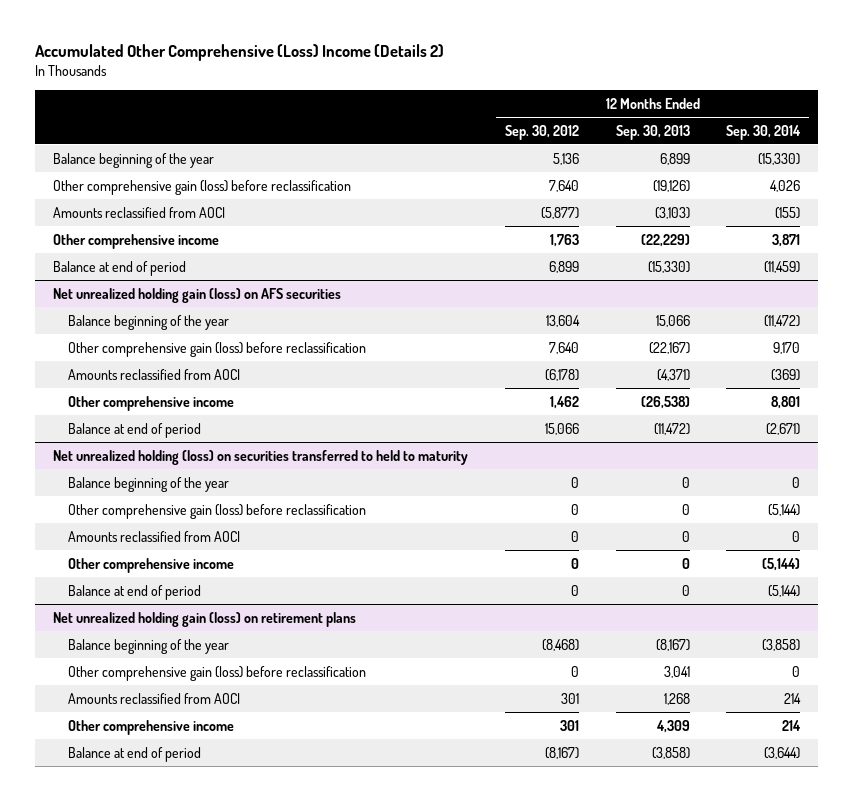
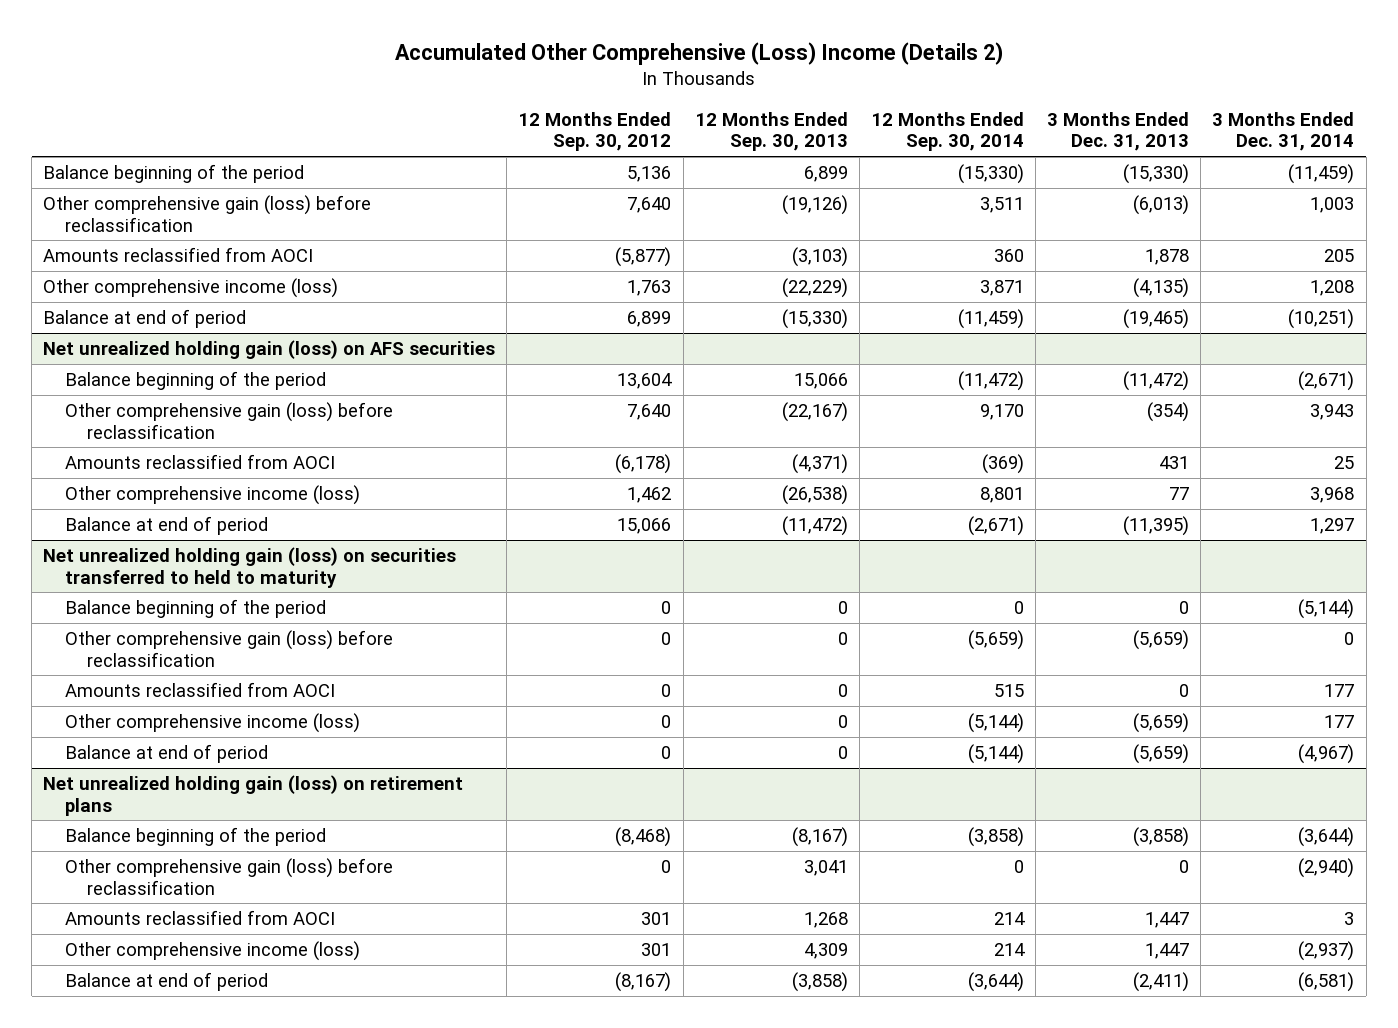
- | 12 Months Ended Sep. 30, 2012 | 12 Months Ended Sep. 30, 2013 | 12 Months Ended Sep. 30, 2014
+ | 12 Months Ended Sep. 30, 2012 | 12 Months Ended Sep. 30, 2013 | 12 Months Ended Sep. 30, 2014 | 3 Months Ended Dec. 31, 2013 | 3 Months Ended Dec. 31, 2014
- Balance beginning of the year | 5,136 | 6,899 | (15,330)
- Other comprehensive gain (loss) before reclassification | 7,640 | (19,126) | 4,026
- Amounts reclassified from AOCI | (5,877) | (3,103) | (155)
- Other comprehensive income | 1,763 | (22,229) | 3,871
+ Balance beginning of the period | 5,136 | 6,899 | (15,330) | (15,330) | (11,459)
+ Other comprehensive gain (loss) before reclassification | 7,640 | (19,126) | 3,511 | (6,013) | 1,003
+ Amounts reclassified from AOCI | (5,877) | (3,103) | 360 | 1,878 | 205
+ Other comprehensive income (loss) | 1,763 | (22,229) | 3,871 | (4,135) | 1,208
@ Net unrealized holding gain (loss) on AFS securities
- Balance beginning of the year | 13,604 | 15,066 | (11,472)
+ Balance beginning of the period | 13,604 | 15,066 | (11,472) | (11,472) | (2,671)
- Other comprehensive income | 1,462 | (26,538) | 8,801
+ Other comprehensive income (loss) | 1,462 | (26,538) | 8,801 | 77 | 3,968
- Net unrealized holding (loss) on securities transferred to held to maturity
- Balance beginning of the year | 0 | 0 | 0
- Other comprehensive gain (loss) before reclassification | 0 | 0 | (5,144)
- Amounts reclassified from AOCI | 0 | 0 | 0
- Other comprehensive income | 0 | 0 | (5,144)
+ Net unrealized holding gain (loss) on securities transferred to held to maturity
+ Balance beginning of the period | 0 | 0 | 0 | 0 | (5,144)
+ Other comprehensive gain (loss) before reclassification | 0 | 0 | (5,659) | (5,659) | 0
+ Amounts reclassified from AOCI | 0 | 0 | 515 | 0 | 177
+ Other comprehensive income (loss) | 0 | 0 | (5,144) | (5,659) | 177
@ Net unrealized holding gain (loss) on retirement plans
- Balance beginning of the year | (8,468) | (8,167) | (3,858)
+ Balance beginning of the period | (8,468) | (8,167) | (3,858) | (3,858) | (3,644)
- Other comprehensive income | 301 | 4,309 | 214
+ Other comprehensive income (loss) | 301 | 4,309 | 214 | 1,447 | (2,937)

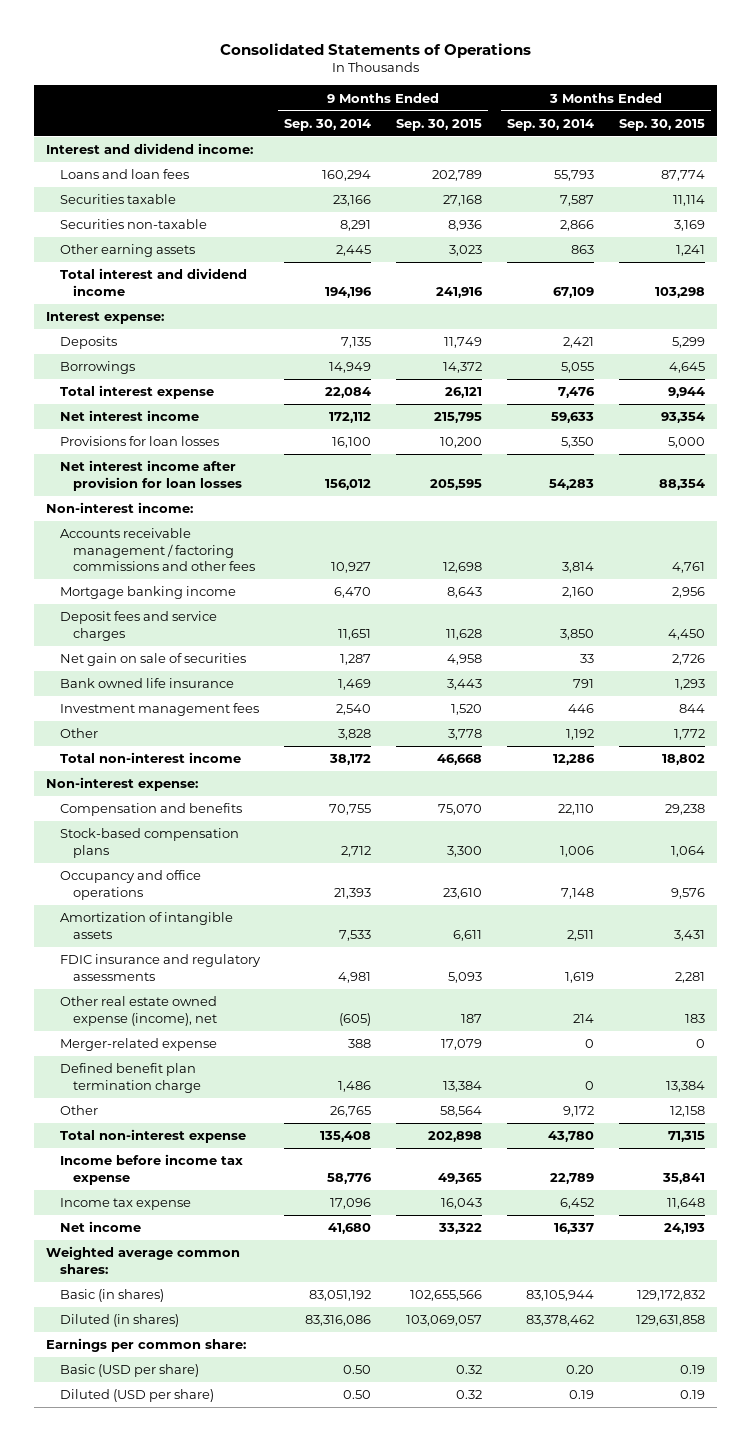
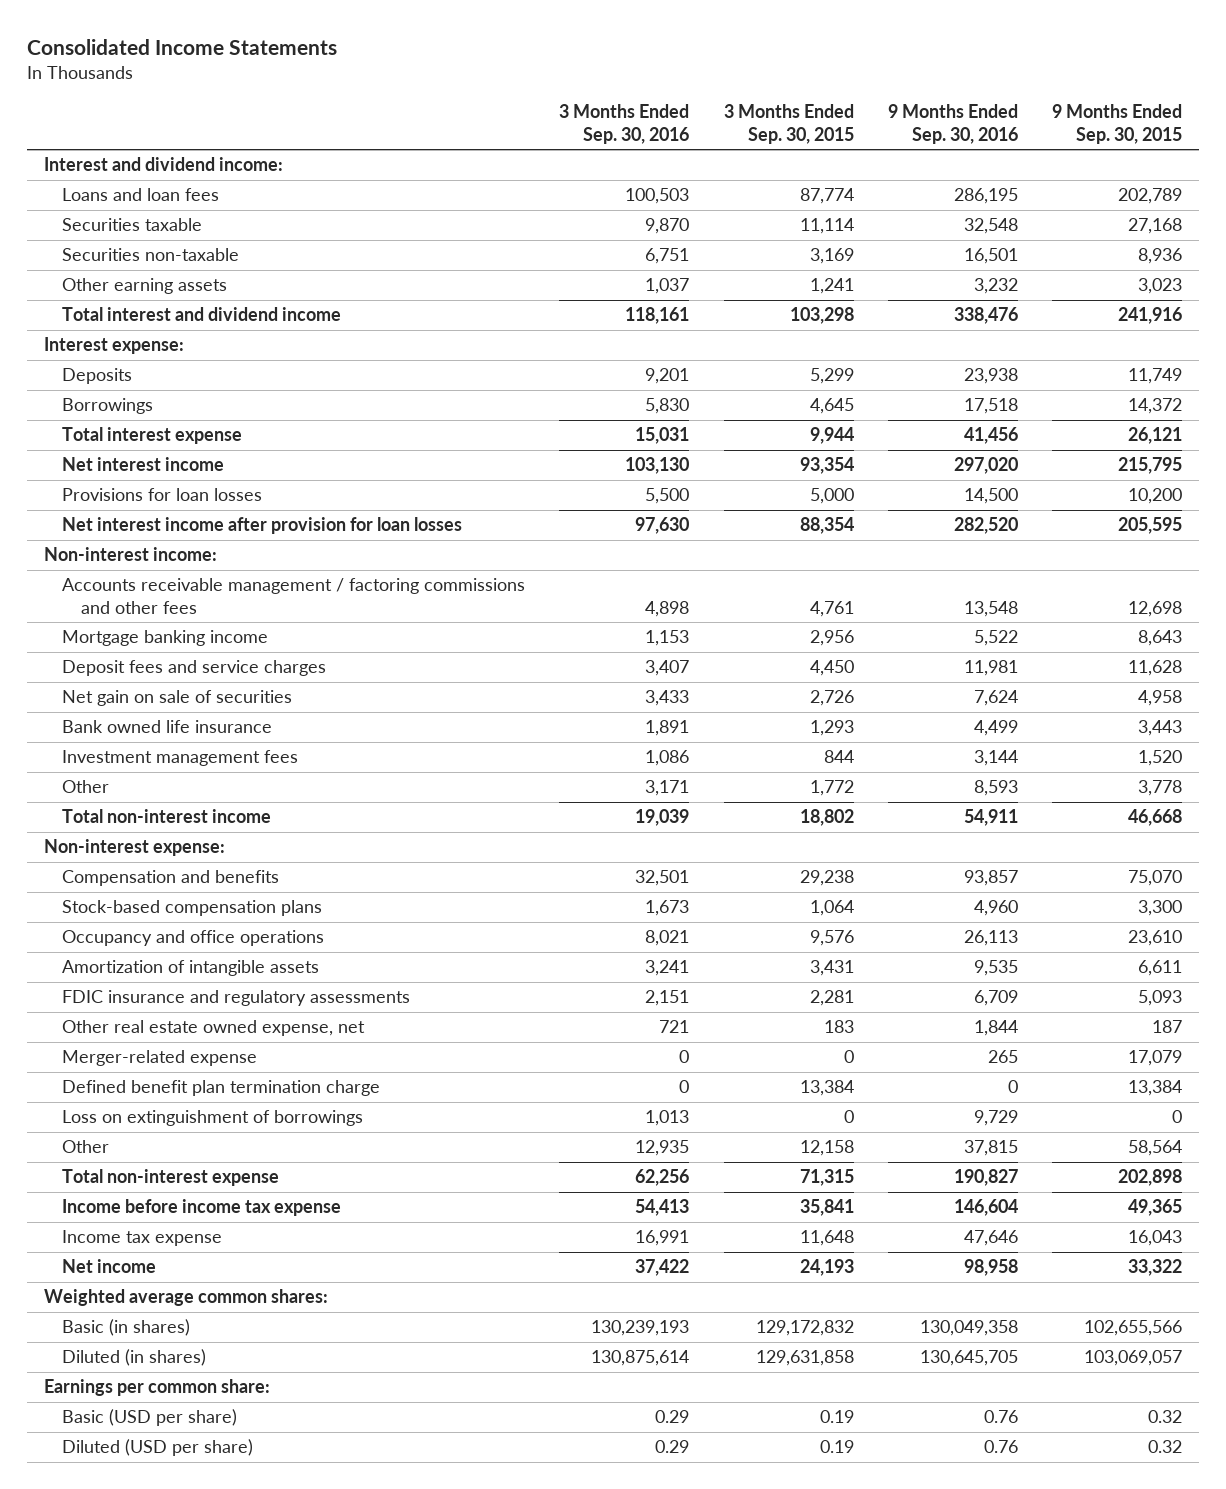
- Consolidated Statements of Operations
+ Consolidated Income Statements
- | 9 Months Ended Sep. 30, 2014 | 9 Months Ended Sep. 30, 2015 | 3 Months Ended Sep. 30, 2014 | 3 Months Ended Sep. 30, 2015
+ | 3 Months Ended Sep. 30, 2016 | 3 Months Ended Sep. 30, 2015 | 9 Months Ended Sep. 30, 2016 | 9 Months Ended Sep. 30, 2015
- Other real estate owned expense (income), net | (605) | 187 | 214 | 183
+ Other real estate owned expense, net | 721 | 183 | 1,844 | 187
+ Loss on extinguishment of borrowings | 1,013 | 0 | 9,729 | 0

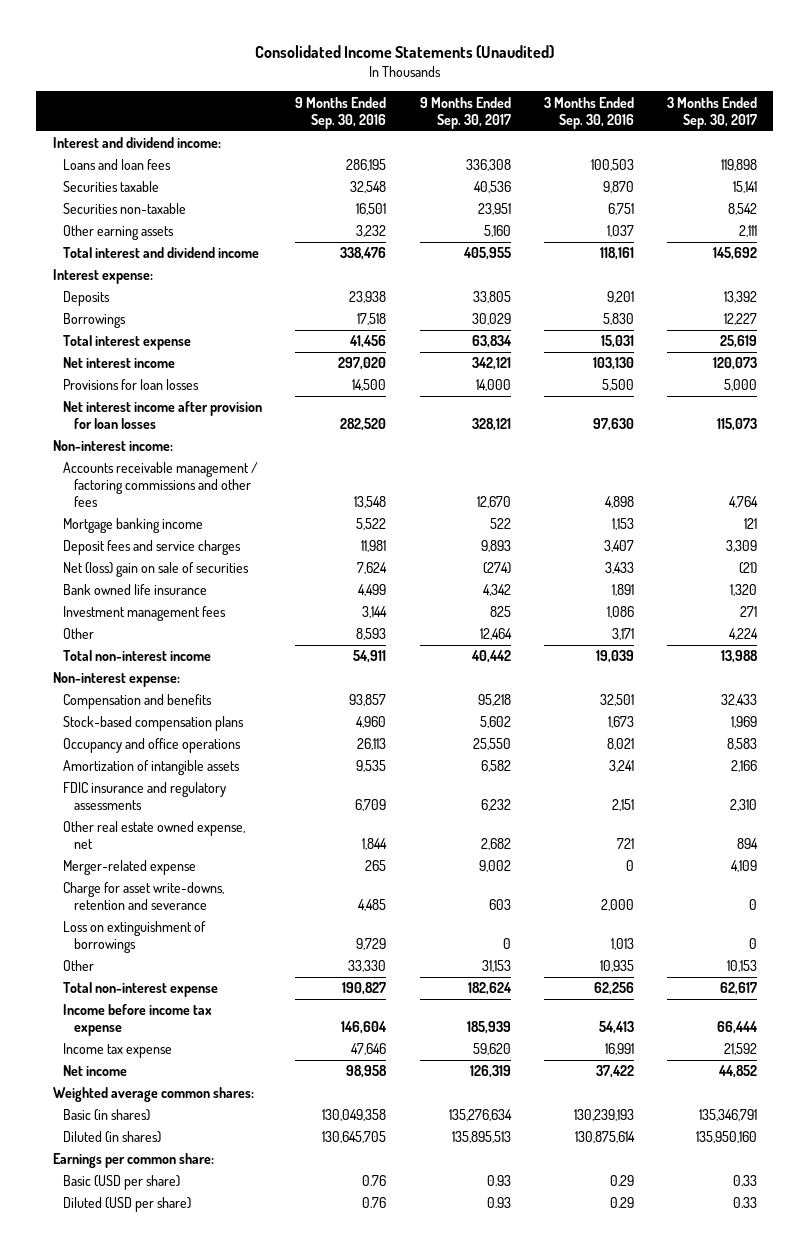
- Consolidated Income Statements
+ Consolidated Income Statements (Unaudited)
- | 3 Months Ended Sep. 30, 2016 | 3 Months Ended Sep. 30, 2015 | 9 Months Ended Sep. 30, 2016 | 9 Months Ended Sep. 30, 2015
+ | 9 Months Ended Sep. 30, 2016 | 9 Months Ended Sep. 30, 2017 | 3 Months Ended Sep. 30, 2016 | 3 Months Ended Sep. 30, 2017
- Net gain on sale of securities | 3,433 | 2,726 | 7,624 | 4,958
+ Net (loss) gain on sale of securities | 7,624 | (274) | 3,433 | (21)
- Defined benefit plan termination charge | 0 | 13,384 | 0 | 13,384
+ Charge for asset write-downs, retention and severance | 4,485 | 603 | 2,000 | 0
- Other | 12,935 | 12,158 | 37,815 | 58,564
+ Other | 33,330 | 31,153 | 10,935 | 10,153

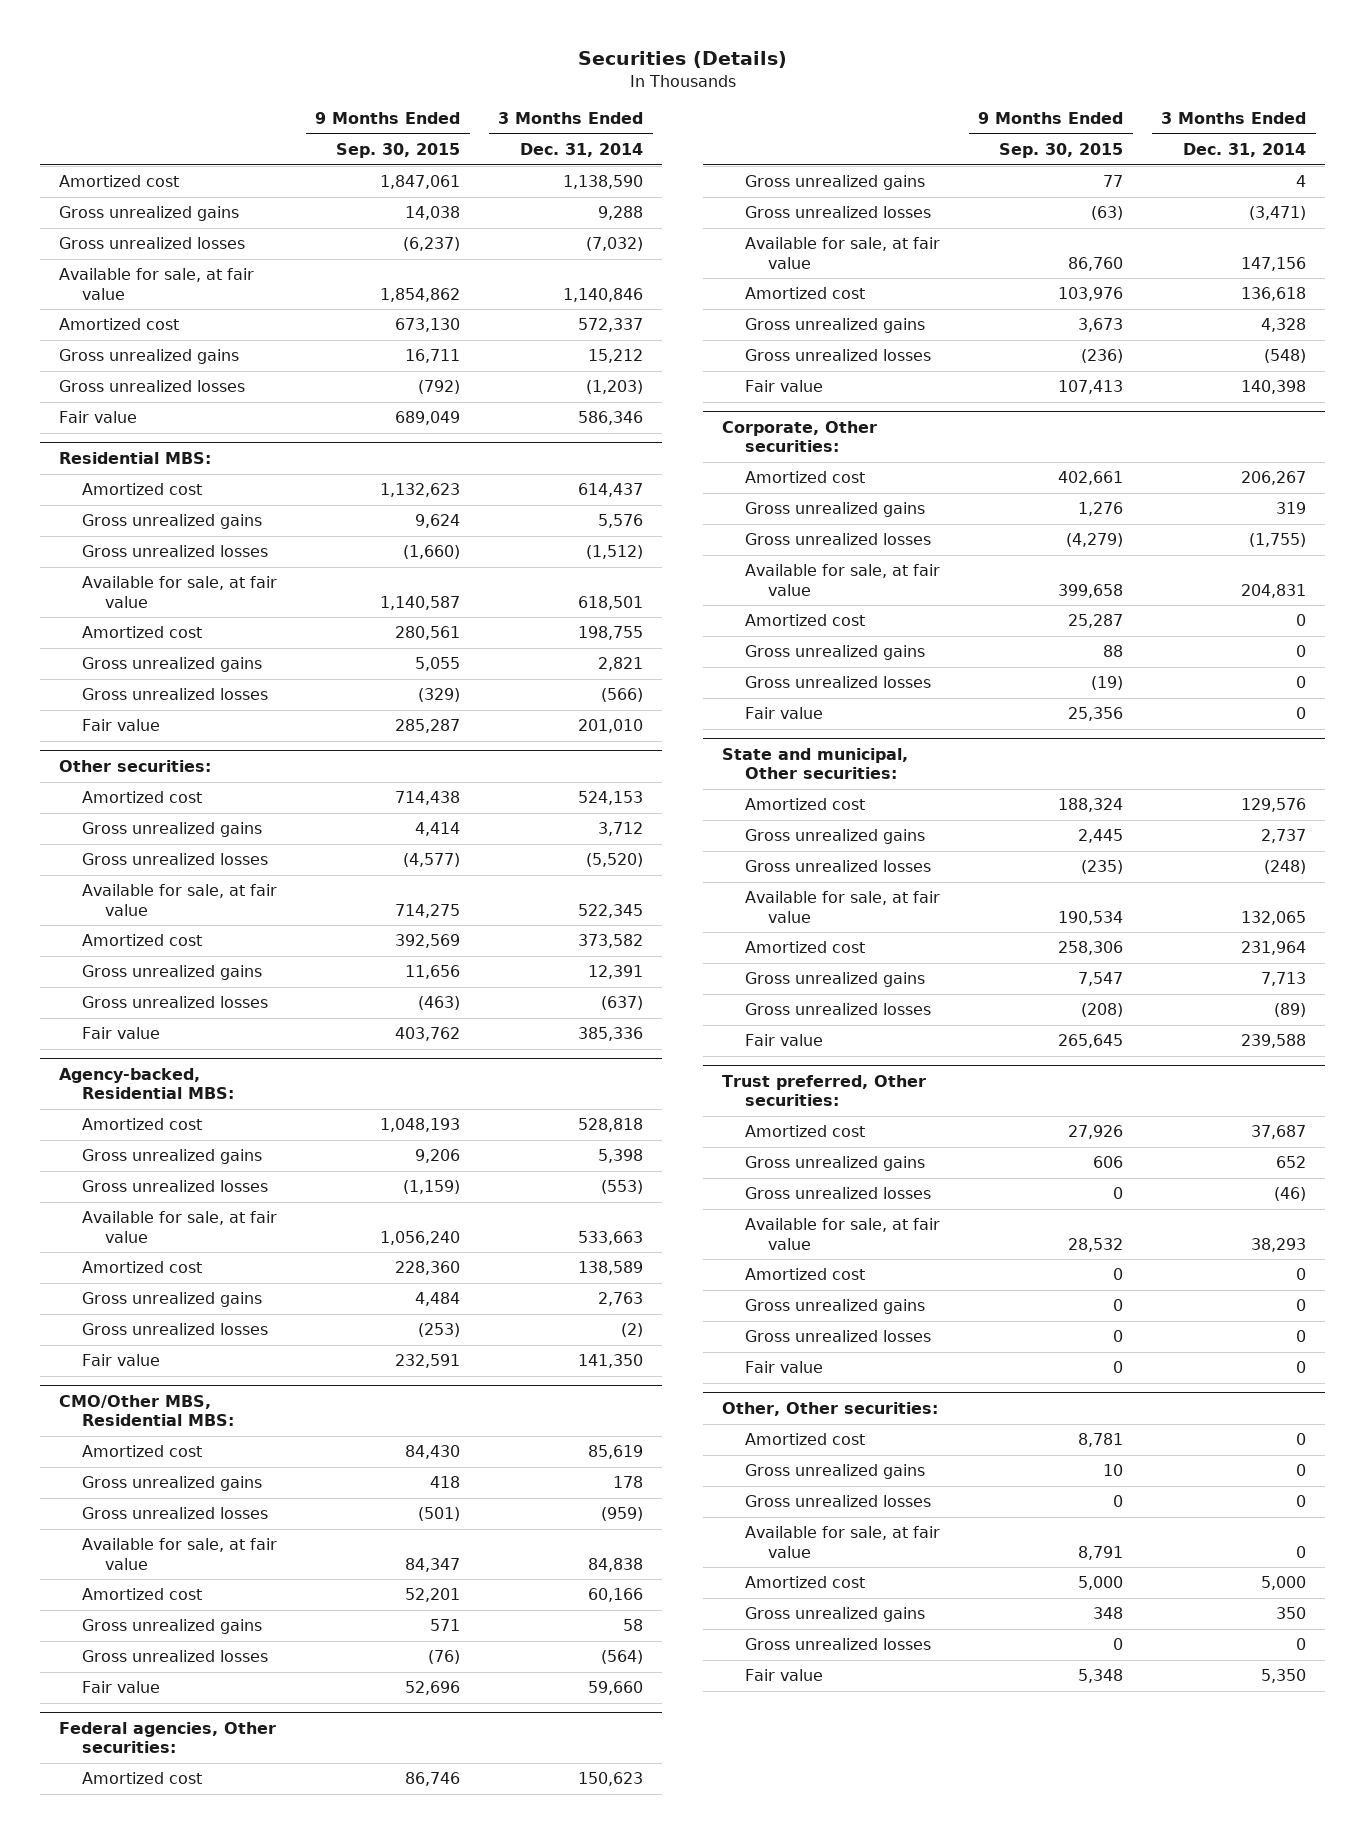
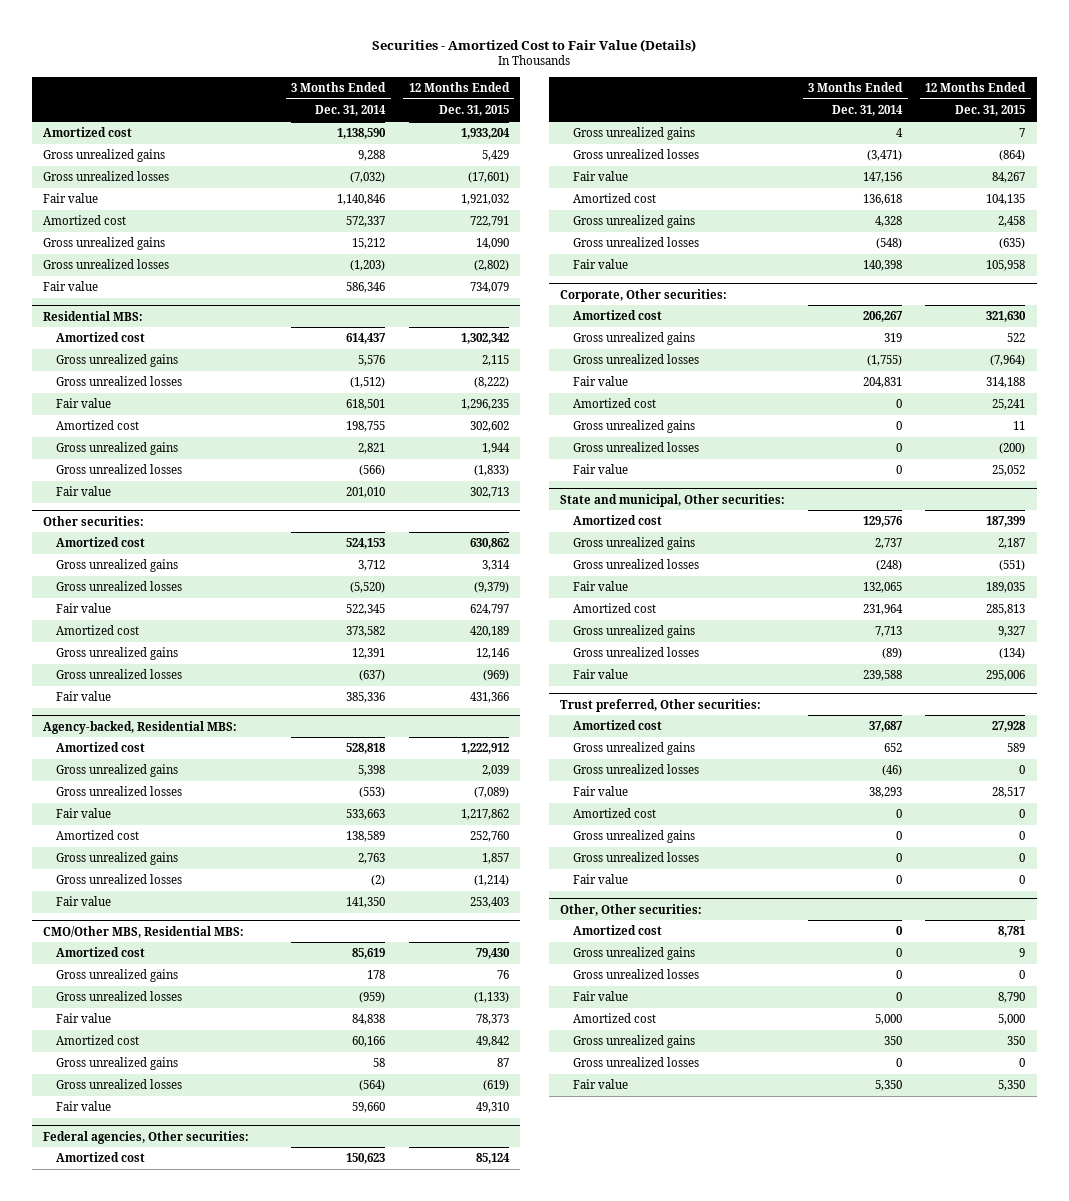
- Securities (Details)
+ Securities - Amortized Cost to Fair Value (Details)
- | 9 Months Ended Sep. 30, 2015 | 3 Months Ended Dec. 31, 2014
+ | 3 Months Ended Dec. 31, 2014 | 12 Months Ended Dec. 31, 2015
- Available for sale, at fair value | 1,854,862 | 1,140,846
+ Fair value | 1,140,846 | 1,921,032
@ Residential MBS:
- Available for sale, at fair value | 1,140,587 | 618,501
+ Fair value | 618,501 | 1,296,235
@ Other securities:
- Available for sale, at fair value | 714,275 | 522,345
+ Fair value | 522,345 | 624,797
@ Agency-backed, Residential MBS:
- Available for sale, at fair value | 1,056,240 | 533,663
+ Fair value | 533,663 | 1,217,862
@ CMO/Other MBS, Residential MBS:
- Available for sale, at fair value | 84,347 | 84,838
+ Fair value | 84,838 | 78,373
@ Federal agencies, Other securities:
- Available for sale, at fair value | 86,760 | 147,156
+ Fair value | 147,156 | 84,267
@ Corporate, Other securities:
- Available for sale, at fair value | 399,658 | 204,831
+ Fair value | 204,831 | 314,188
@ State and municipal, Other securities:
- Available for sale, at fair value | 190,534 | 132,065
+ Fair value | 132,065 | 189,035
@ Trust preferred, Other securities:
- Available for sale, at fair value | 28,532 | 38,293
+ Fair value | 38,293 | 28,517
@ Other, Other securities:
- Available for sale, at fair value | 8,791 | 0
+ Fair value | 0 | 8,790

